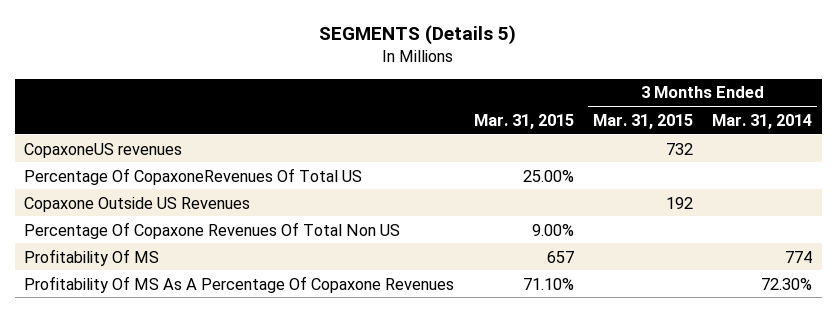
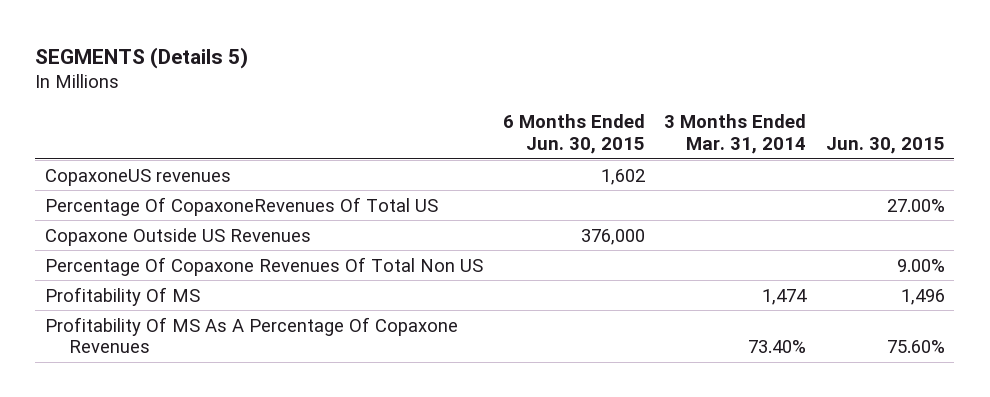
- | Mar. 31, 2015 | 3 Months Ended Mar. 31, 2015 | 3 Months Ended Mar. 31, 2014
+ | 6 Months Ended Jun. 30, 2015 | 3 Months Ended Mar. 31, 2014 | Jun. 30, 2015
- Profitability Of MS | 657 | | 774
- Profitability Of MS As A Percentage Of Copaxone Revenues | 71.10% | | 72.30%
+ Profitability Of MS | | 1,474 | 1,496
+ Profitability Of MS As A Percentage Of Copaxone Revenues | | 73.40% | 75.60%

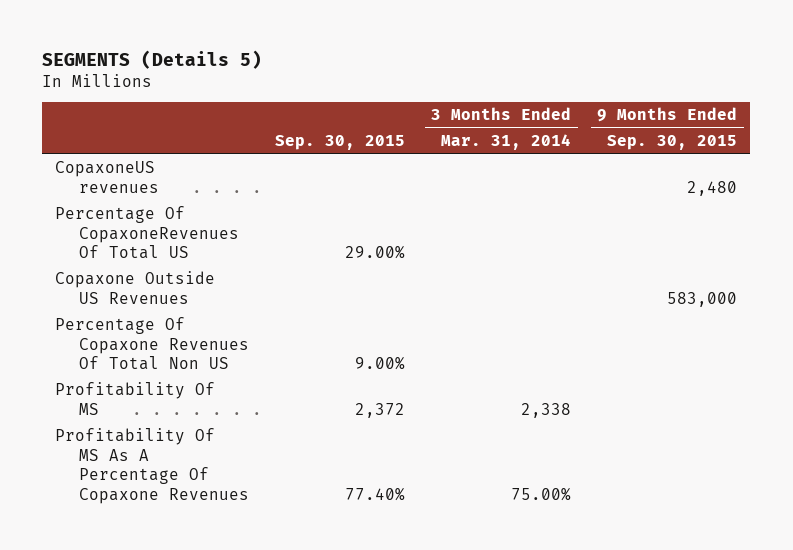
- | 6 Months Ended Jun. 30, 2015 | 3 Months Ended Mar. 31, 2014 | Jun. 30, 2015
+ | Sep. 30, 2015 | 3 Months Ended Mar. 31, 2014 | 9 Months Ended Sep. 30, 2015
- Profitability Of MS | | 1,474 | 1,496
- Profitability Of MS As A Percentage Of Copaxone Revenues | | 73.40% | 75.60%
+ Profitability Of MS | 2,372 | 2,338 |
+ Profitability Of MS As A Percentage Of Copaxone Revenues | 77.40% | 75.00% |

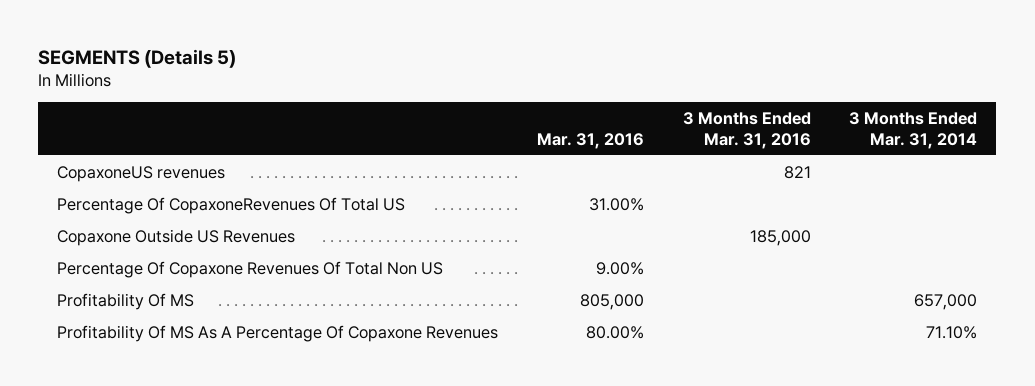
- | Sep. 30, 2015 | 3 Months Ended Mar. 31, 2014 | 9 Months Ended Sep. 30, 2015
+ | Mar. 31, 2016 | 3 Months Ended Mar. 31, 2016 | 3 Months Ended Mar. 31, 2014
- Profitability Of MS | 2,372 | 2,338 |
- Profitability Of MS As A Percentage Of Copaxone Revenues | 77.40% | 75.00% |
+ Profitability Of MS | 805,000 | | 657,000
+ Profitability Of MS As A Percentage Of Copaxone Revenues | 80.00% | | 71.10%

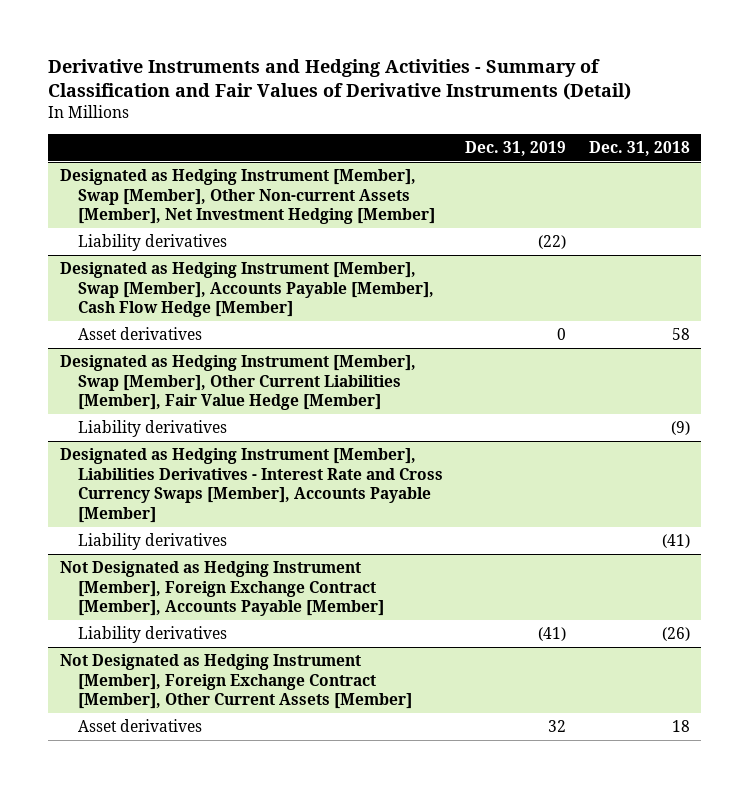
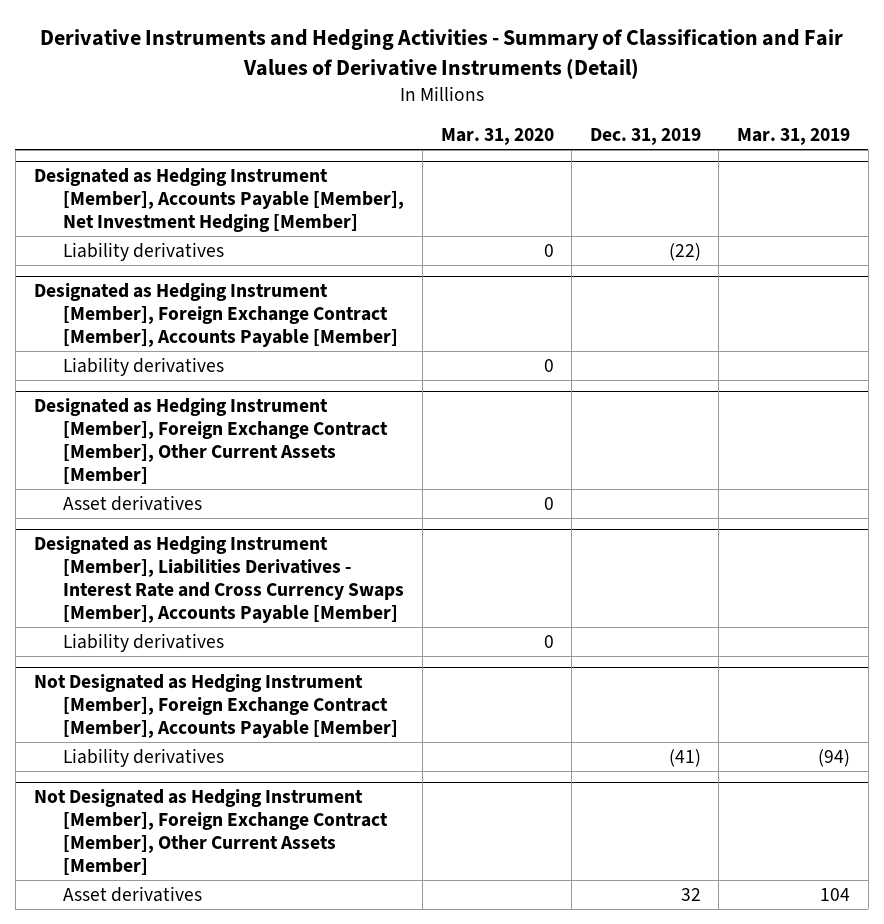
- | Dec. 31, 2019 | Dec. 31, 2018
+ | Mar. 31, 2020 | Dec. 31, 2019 | Mar. 31, 2019
- Designated as Hedging Instrument [Member], Swap [Member], Other Non-current Assets [Member], Net Investment Hedging [Member]
- Liability derivatives | (22) |
- Designated as Hedging Instrument [Member], Swap [Member], Accounts Payable [Member], Cash Flow Hedge [Member]
- Asset derivatives | 0 | 58
- Designated as Hedging Instrument [Member], Swap [Member], Other Current Liabilities [Member], Fair Value Hedge [Member]
- Liability derivatives | | (9)
+ Designated as Hedging Instrument [Member], Accounts Payable [Member], Net Investment Hedging [Member]
+ Liability derivatives | 0 | (22) |
+ Designated as Hedging Instrument [Member], Foreign Exchange Contract [Member], Accounts Payable [Member]
+ Liability derivatives | 0 | |
+ Designated as Hedging Instrument [Member], Foreign Exchange Contract [Member], Other Current Assets [Member]
+ Asset derivatives | 0 | |

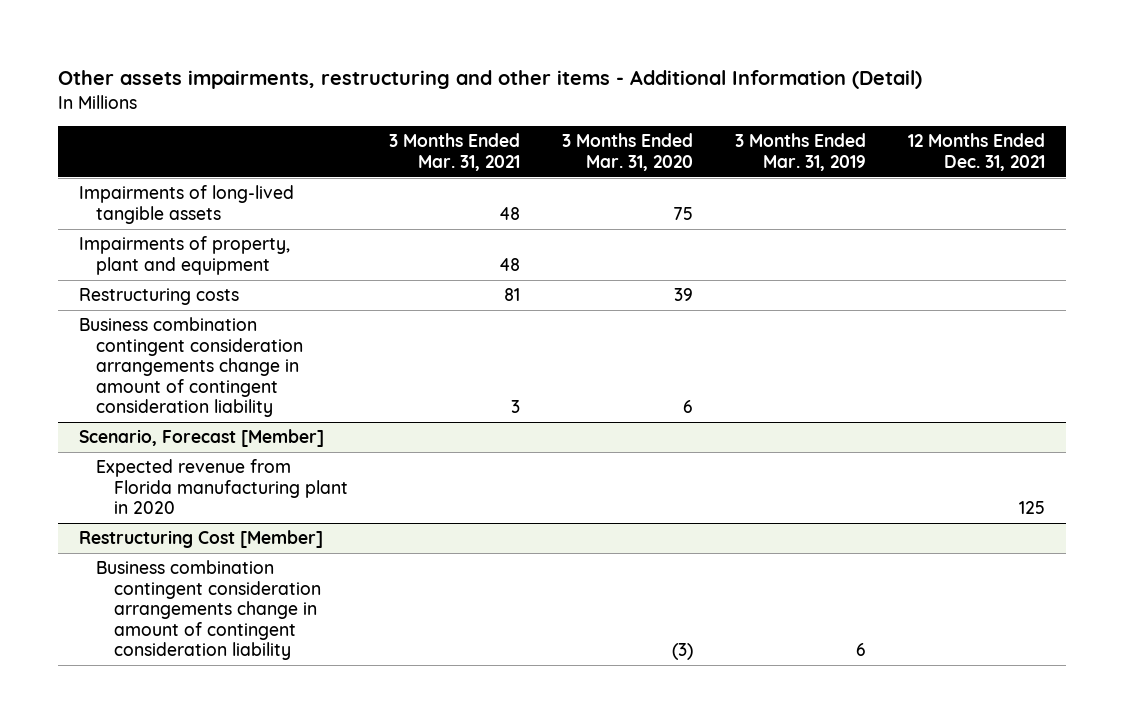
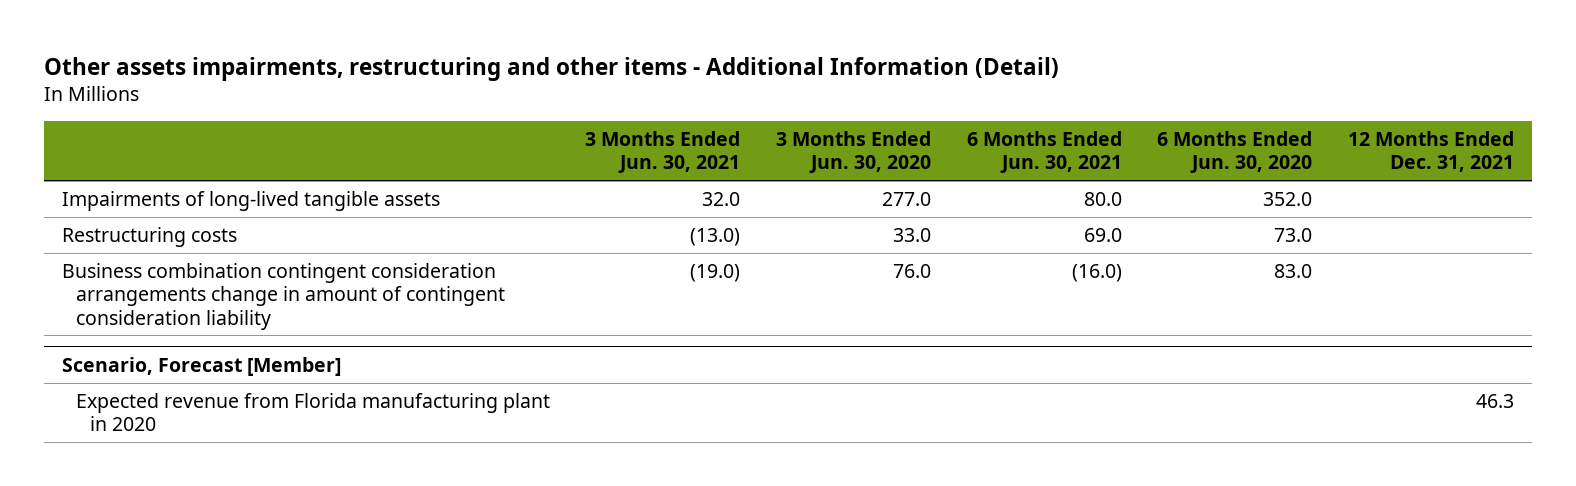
- | 3 Months Ended Mar. 31, 2021 | 3 Months Ended Mar. 31, 2020 | 3 Months Ended Mar. 31, 2019 | 12 Months Ended Dec. 31, 2021
+ | 3 Months Ended Jun. 30, 2021 | 3 Months Ended Jun. 30, 2020 | 6 Months Ended Jun. 30, 2021 | 6 Months Ended Jun. 30, 2020 | 12 Months Ended Dec. 31, 2021
- Impairments of property, plant and equipment | 48 | | |
@ Scenario, Forecast [Member]
- Expected revenue from Florida manufacturing plant in 2020 | | | | 125
- Restructuring Cost [Member]
- Business combination contingent consideration arrangements change in amount of contingent consideration liability | | (3) | 6 |
@ Scenario, Forecast [Member]
+ Expected revenue from Florida manufacturing plant in 2020 | | | | | 46.3

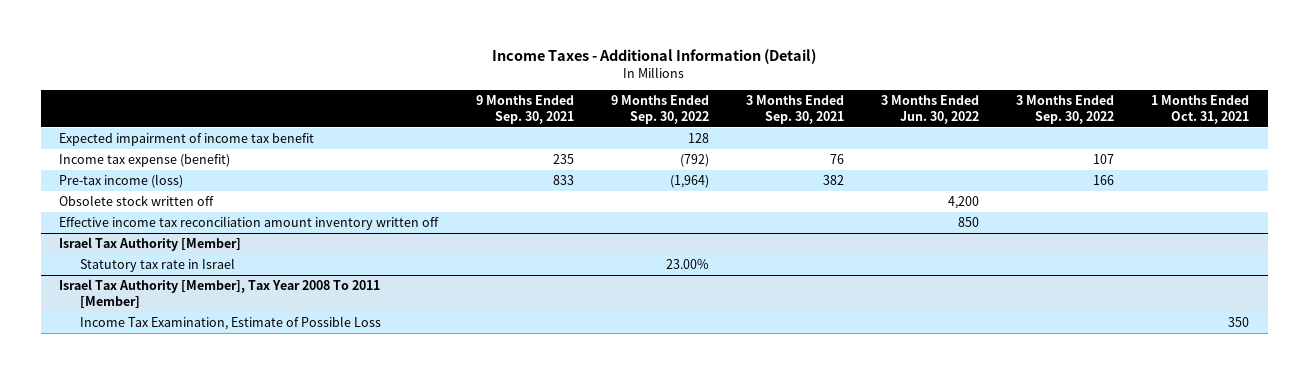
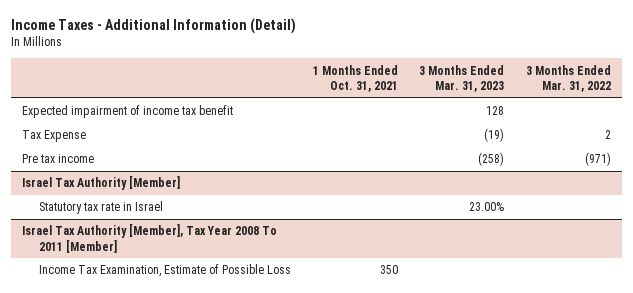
- | 9 Months Ended Sep. 30, 2021 | 9 Months Ended Sep. 30, 2022 | 3 Months Ended Sep. 30, 2021 | 3 Months Ended Jun. 30, 2022 | 3 Months Ended Sep. 30, 2022 | 1 Months Ended Oct. 31, 2021
+ | 1 Months Ended Oct. 31, 2021 | 3 Months Ended Mar. 31, 2023 | 3 Months Ended Mar. 31, 2022
- Income tax expense (benefit) | 235 | (792) | 76 | | 107 |
- Pre-tax income (loss) | 833 | (1,964) | 382 | | 166 |
- Obsolete stock written off | | | | 4,200 | |
- Effective income tax reconciliation amount inventory written off | | | | 850 | |
+ Tax Expense | | (19) | 2
+ Pre tax income | | (258) | (971)

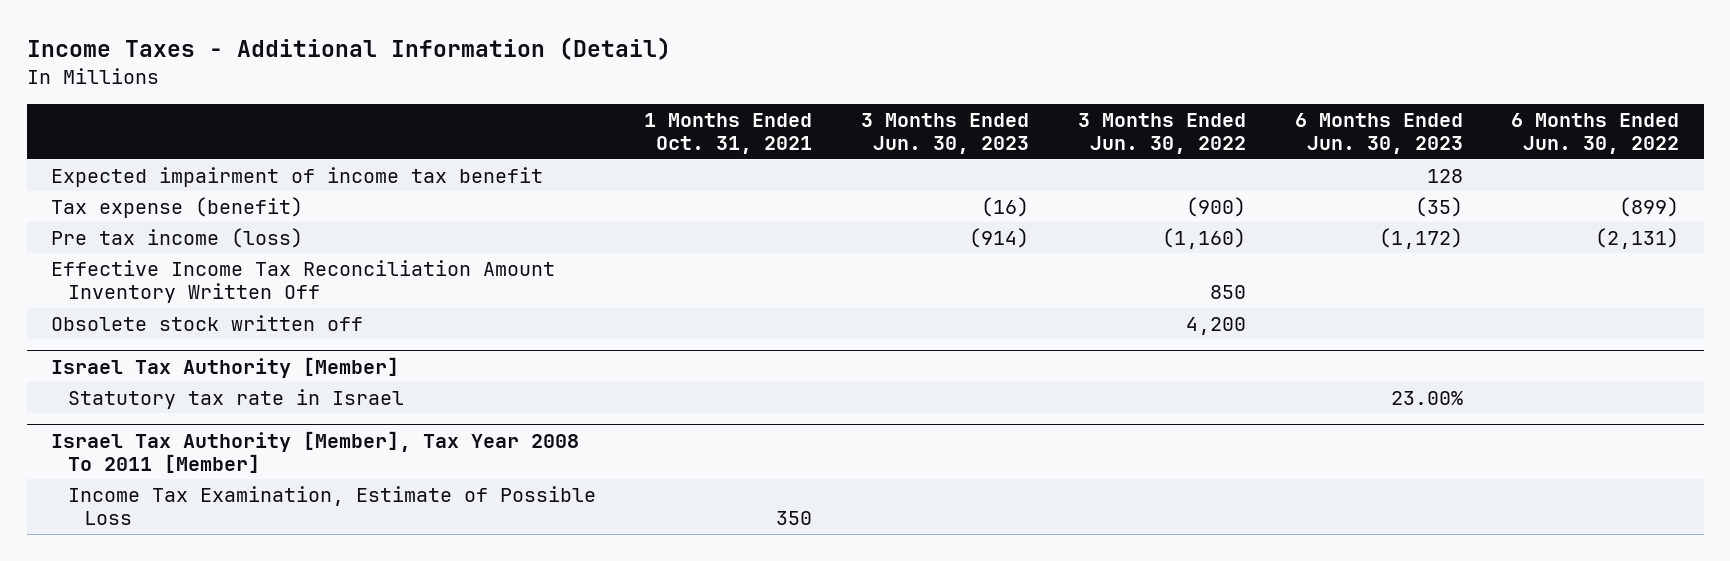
- | 1 Months Ended Oct. 31, 2021 | 3 Months Ended Mar. 31, 2023 | 3 Months Ended Mar. 31, 2022
+ | 1 Months Ended Oct. 31, 2021 | 3 Months Ended Jun. 30, 2023 | 3 Months Ended Jun. 30, 2022 | 6 Months Ended Jun. 30, 2023 | 6 Months Ended Jun. 30, 2022
- Tax Expense | | (19) | 2
- Pre tax income | | (258) | (971)
+ Tax expense (benefit) | | (16) | (900) | (35) | (899)
+ Pre tax income (loss) | | (914) | (1,160) | (1,172) | (2,131)
+ Effective Income Tax Reconciliation Amount Inventory Written Off | | | 850 | |
+ Obsolete stock written off | | | 4,200 | |

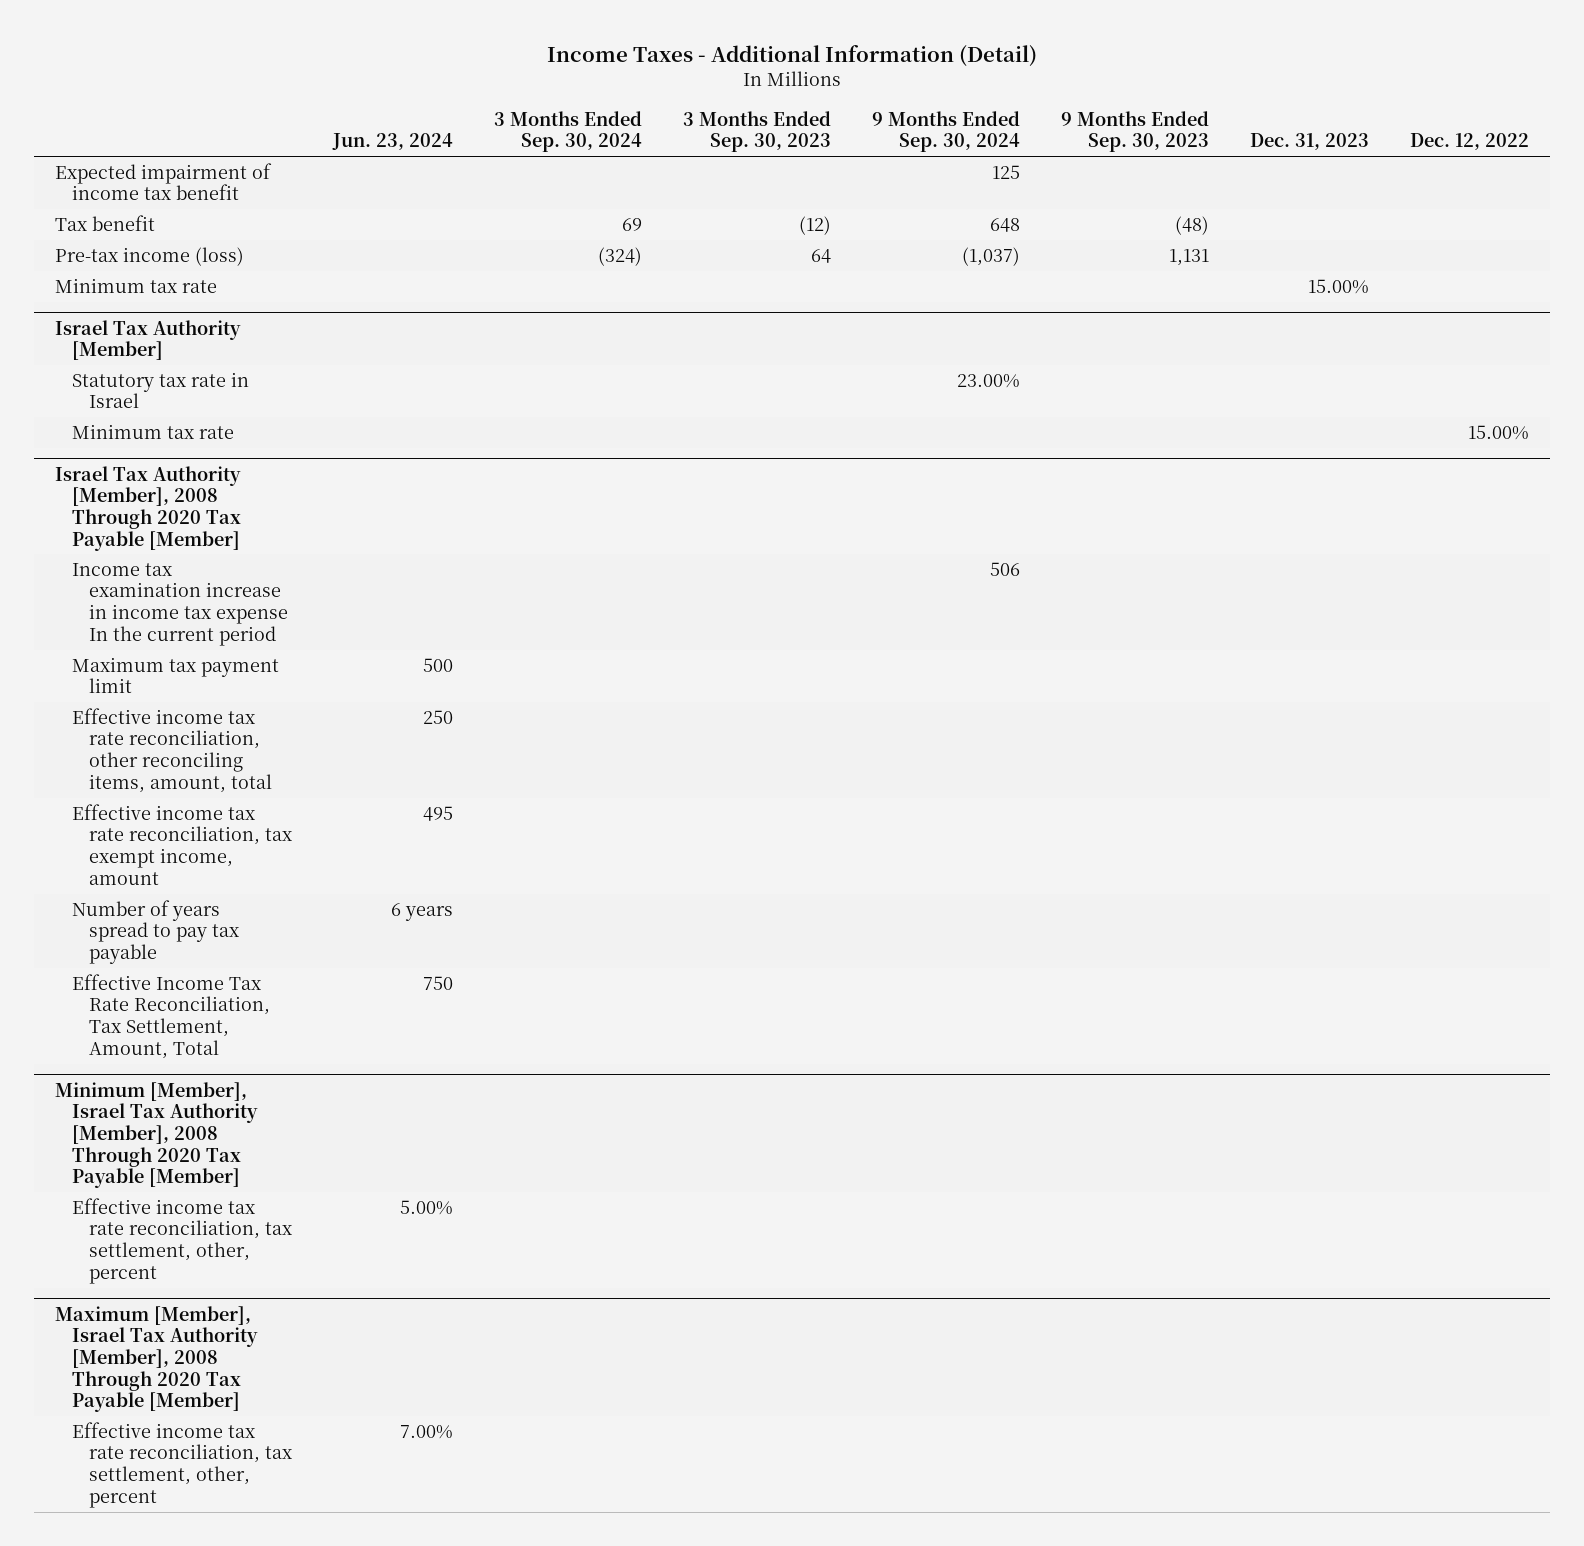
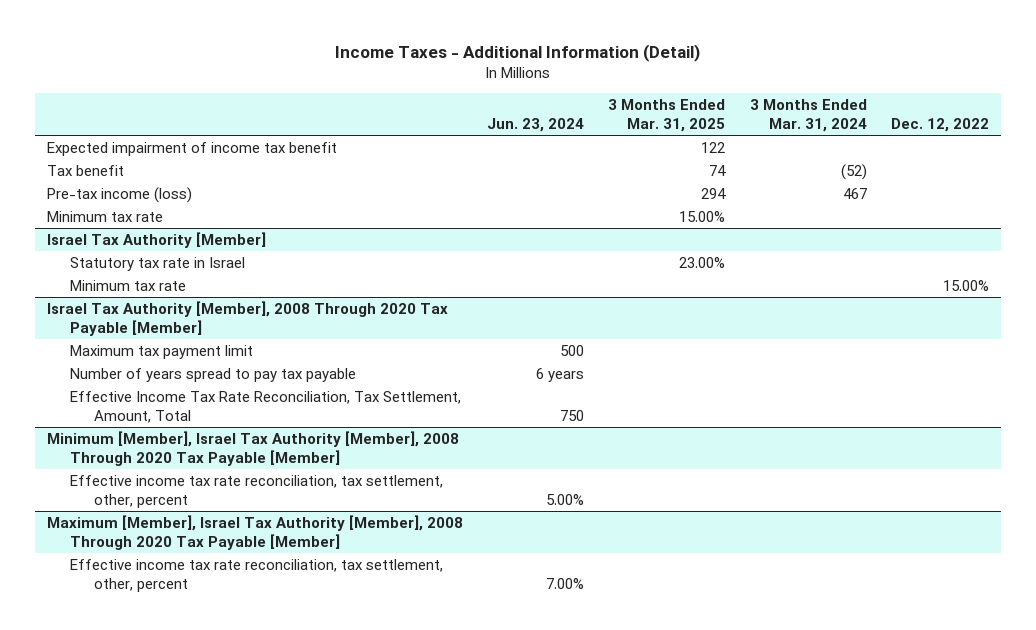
- | Jun. 23, 2024 | 3 Months Ended Sep. 30, 2024 | 3 Months Ended Sep. 30, 2023 | 9 Months Ended Sep. 30, 2024 | 9 Months Ended Sep. 30, 2023 | Dec. 31, 2023 | Dec. 12, 2022
+ | Jun. 23, 2024 | 3 Months Ended Mar. 31, 2025 | 3 Months Ended Mar. 31, 2024 | Dec. 12, 2022
@ Israel Tax Authority [Member], 2008 Through 2020 Tax Payable [Member]
- Income tax examination increase in income tax expense In the current period | | | | 506 | | |
- Effective income tax rate reconciliation, other reconciling items, amount, total | 250 | | | | | |
- Effective income tax rate reconciliation, tax exempt income, amount | 495 | | | | | |

